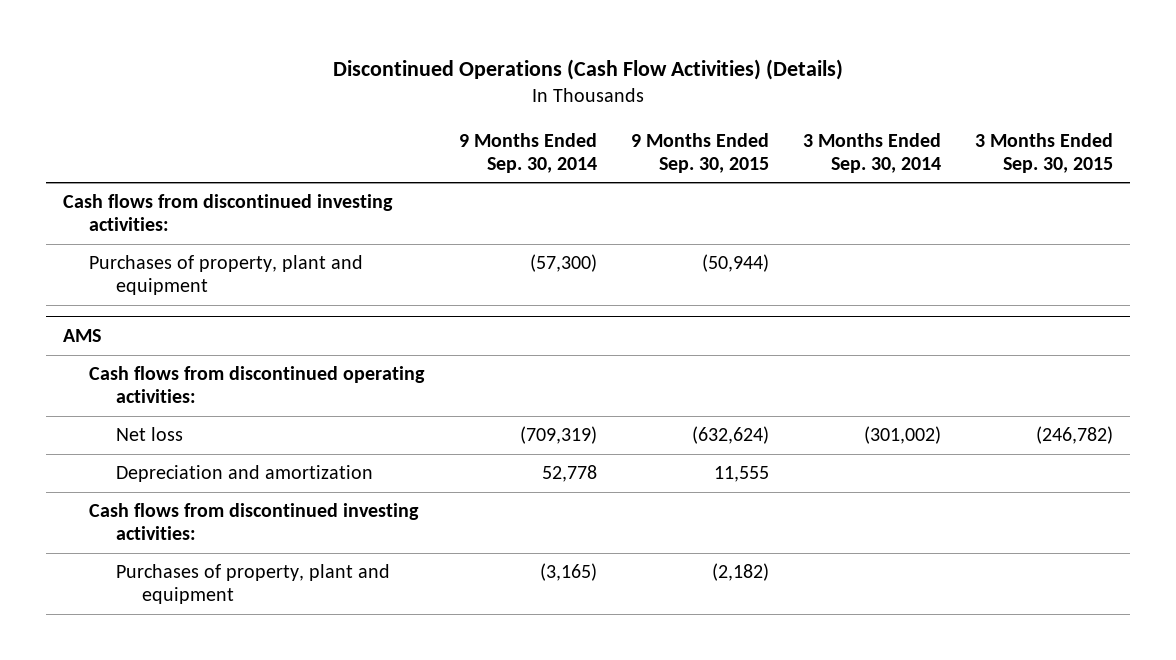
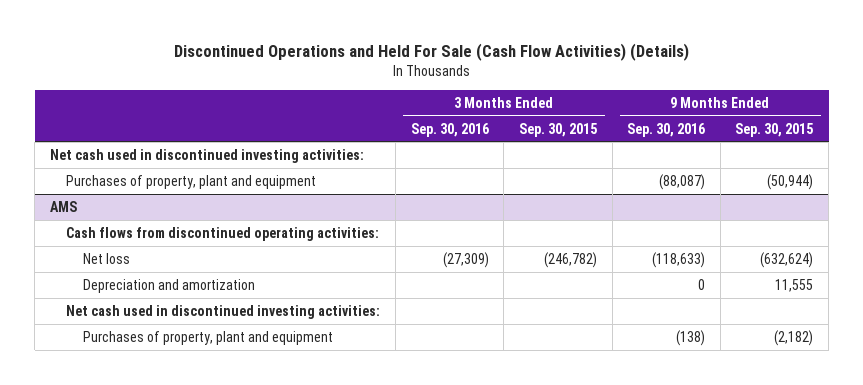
- Discontinued Operations (Cash Flow Activities) (Details)
+ Discontinued Operations and Held For Sale (Cash Flow Activities) (Details)
- | 9 Months Ended Sep. 30, 2014 | 9 Months Ended Sep. 30, 2015 | 3 Months Ended Sep. 30, 2014 | 3 Months Ended Sep. 30, 2015
+ | 3 Months Ended Sep. 30, 2016 | 3 Months Ended Sep. 30, 2015 | 9 Months Ended Sep. 30, 2016 | 9 Months Ended Sep. 30, 2015
- Cash flows from discontinued investing activities:
+ Net cash used in discontinued investing activities:
@ AMS
- Cash flows from discontinued investing activities:
+ Net cash used in discontinued investing activities:

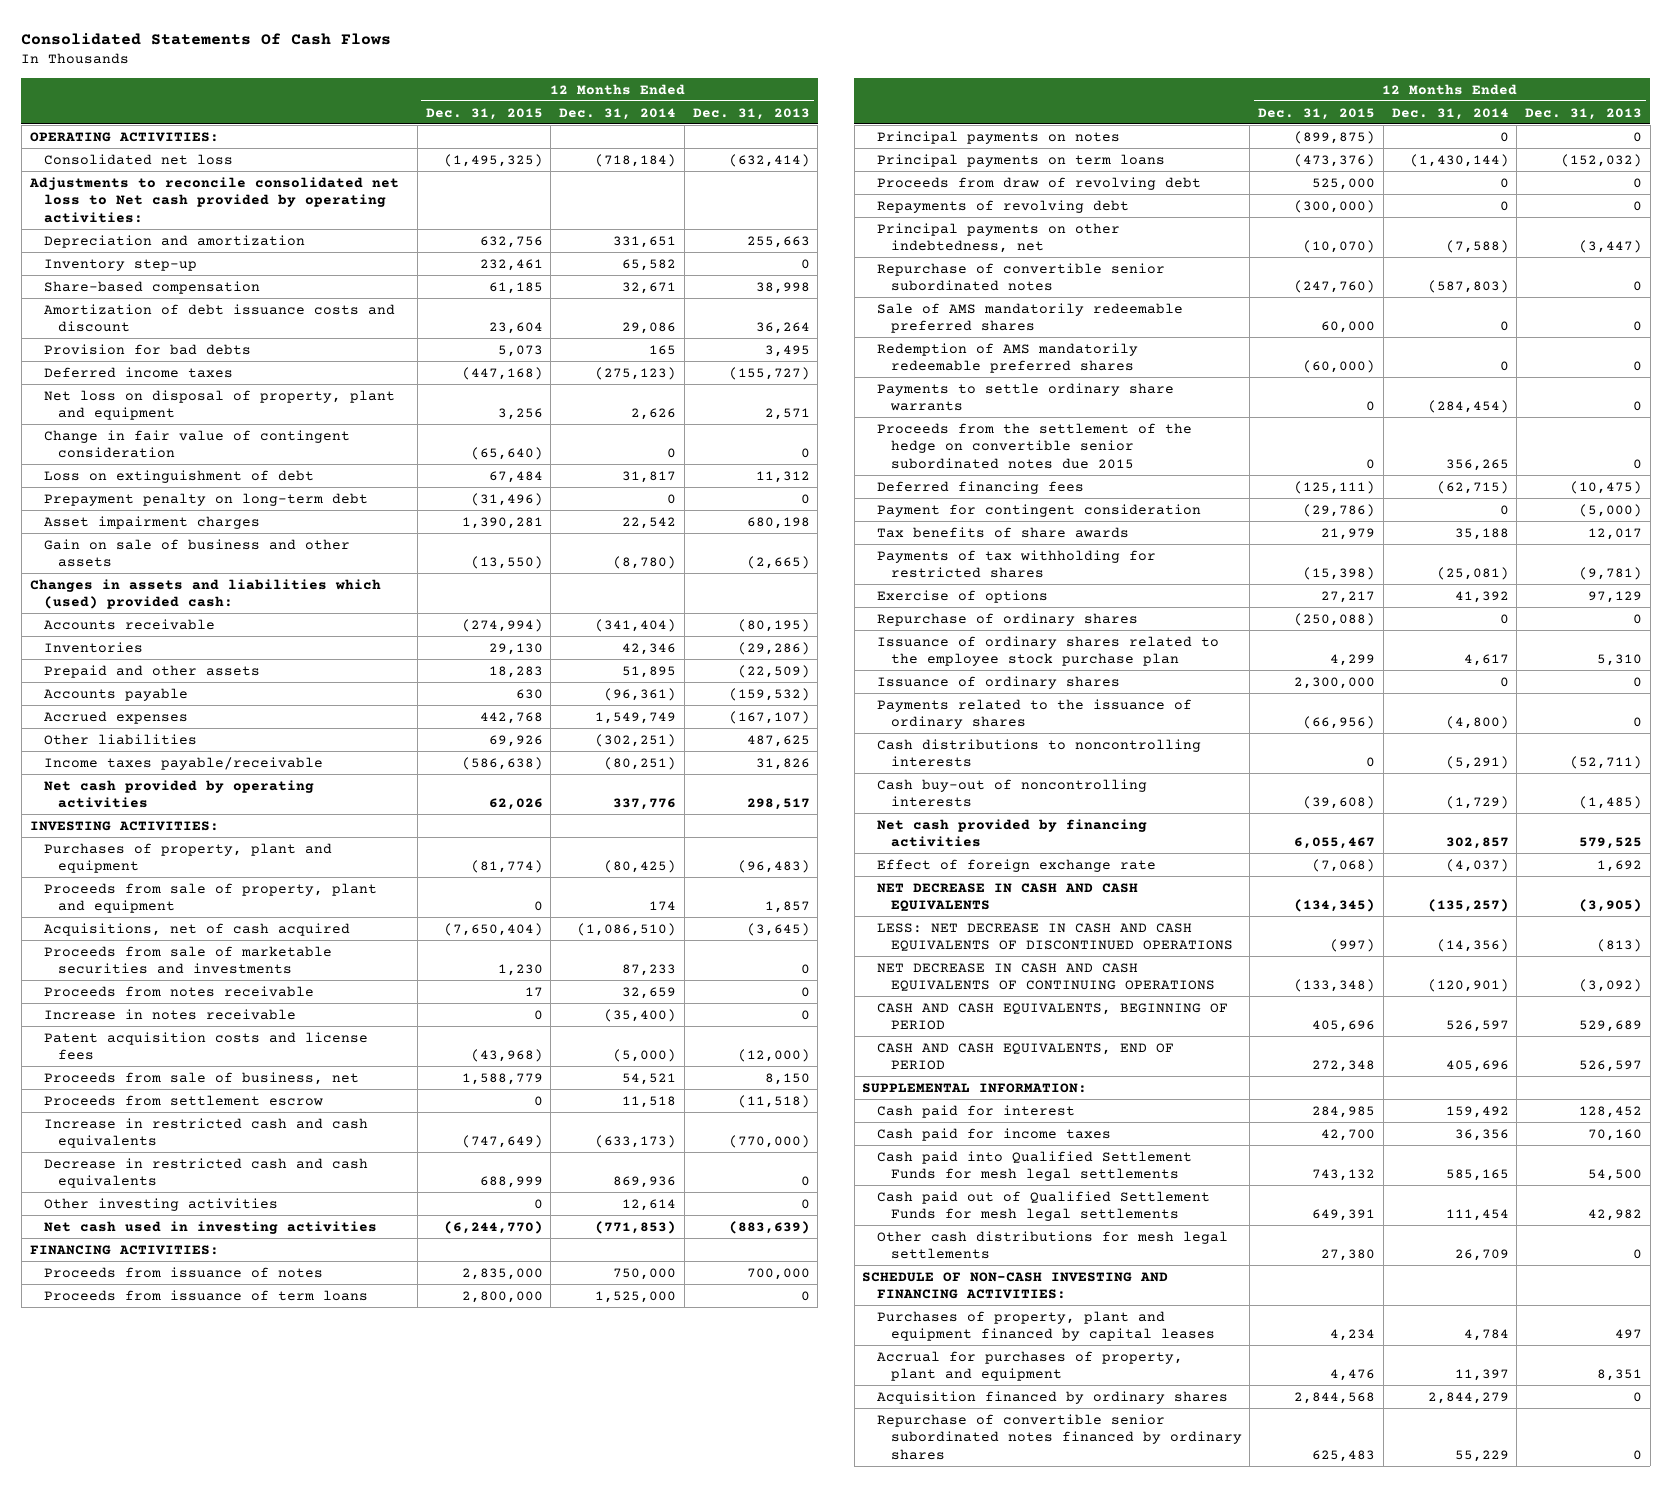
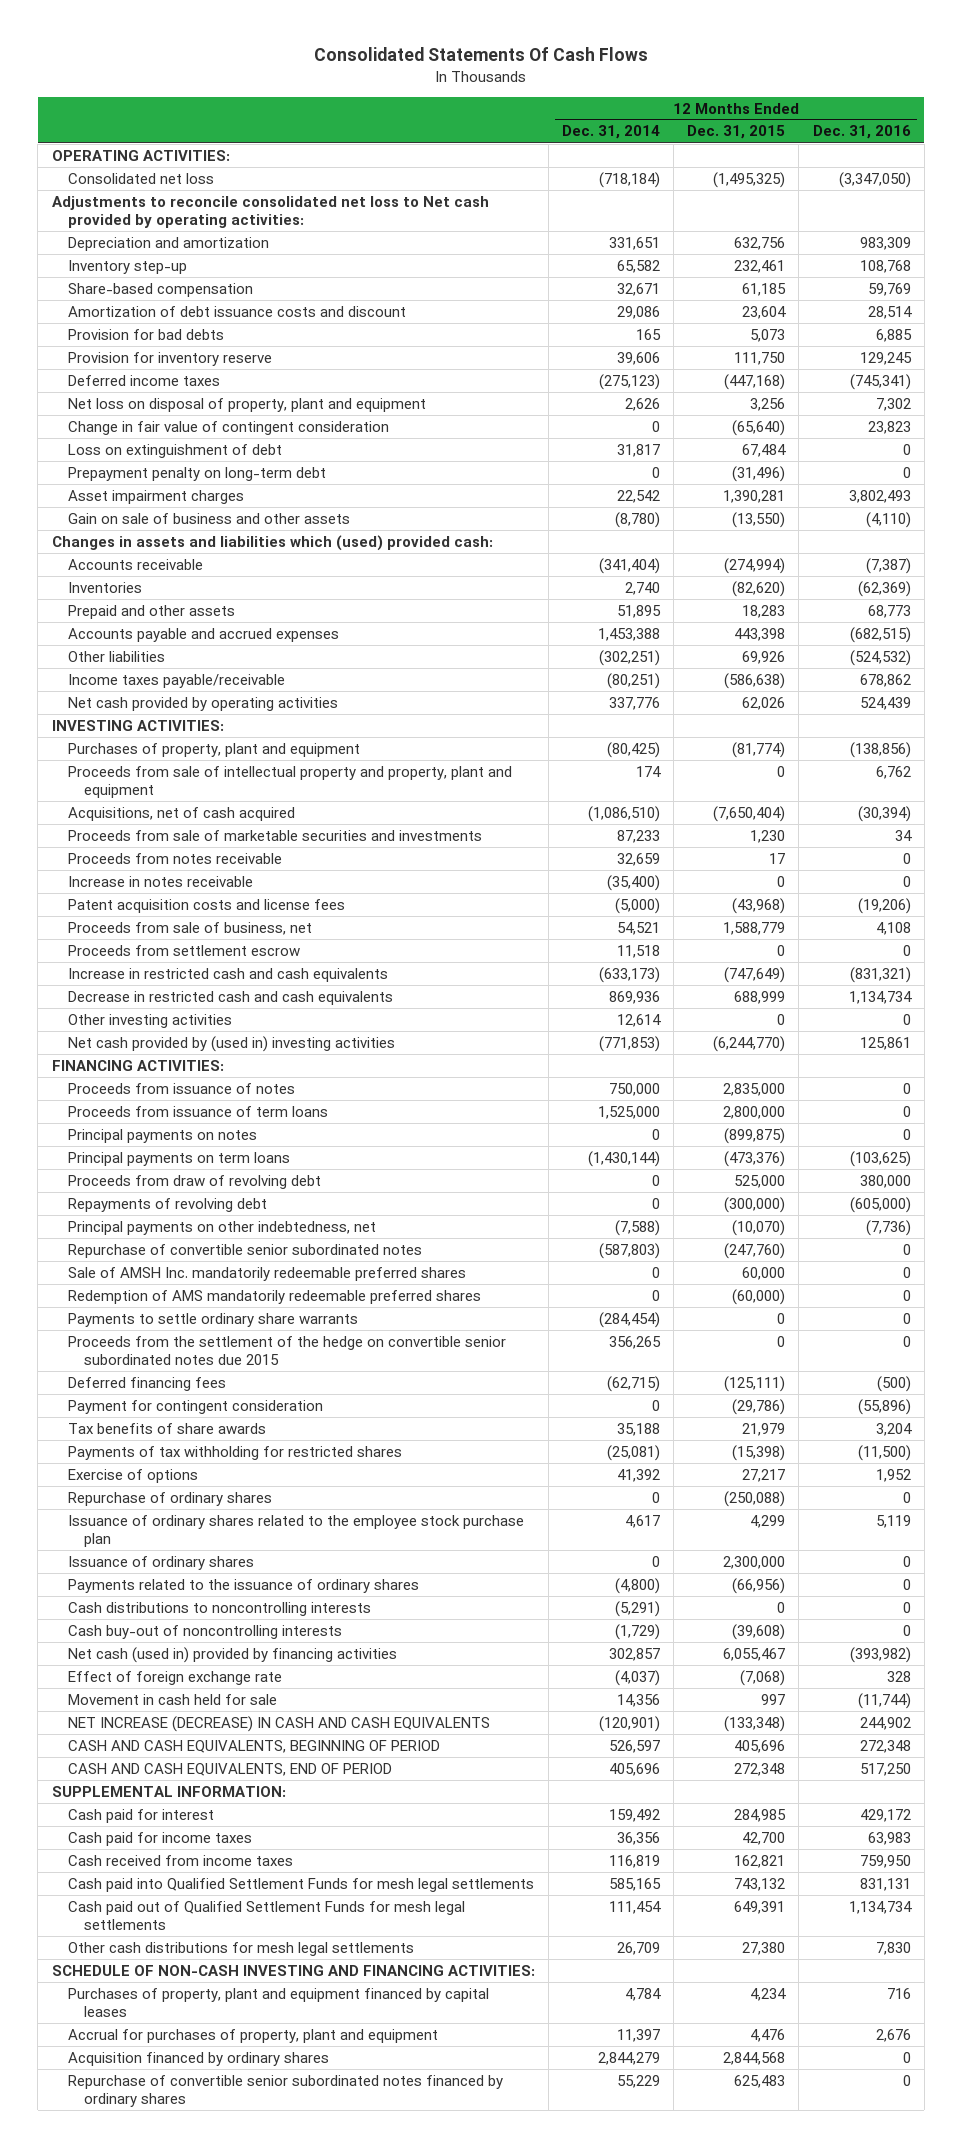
- | 12 Months Ended Dec. 31, 2015 | 12 Months Ended Dec. 31, 2014 | 12 Months Ended Dec. 31, 2013
+ | 12 Months Ended Dec. 31, 2014 | 12 Months Ended Dec. 31, 2015 | 12 Months Ended Dec. 31, 2016
+ Provision for inventory reserve | 39,606 | 111,750 | 129,245
- Inventories | 29,130 | 42,346 | (29,286)
+ Inventories | 2,740 | (82,620) | (62,369)
- Accounts payable | 630 | (96,361) | (159,532)
- Accrued expenses | 442,768 | 1,549,749 | (167,107)
+ Accounts payable and accrued expenses | 1,453,388 | 443,398 | (682,515)
- Proceeds from sale of property, plant and equipment | 0 | 174 | 1,857
+ Proceeds from sale of intellectual property and property, plant and equipment | 174 | 0 | 6,762
- Net cash used in investing activities | (6,244,770) | (771,853) | (883,639)
+ Net cash provided by (used in) investing activities | (771,853) | (6,244,770) | 125,861
- Sale of AMS mandatorily redeemable preferred shares | 60,000 | 0 | 0
+ Sale of AMSH Inc. mandatorily redeemable preferred shares | 0 | 60,000 | 0
- Net cash provided by financing activities | 6,055,467 | 302,857 | 579,525
+ Net cash (used in) provided by financing activities | 302,857 | 6,055,467 | (393,982)
- NET DECREASE IN CASH AND CASH EQUIVALENTS | (134,345) | (135,257) | (3,905)
- LESS: NET DECREASE IN CASH AND CASH EQUIVALENTS OF DISCONTINUED OPERATIONS | (997) | (14,356) | (813)
- NET DECREASE IN CASH AND CASH EQUIVALENTS OF CONTINUING OPERATIONS | (133,348) | (120,901) | (3,092)
+ Movement in cash held for sale | 14,356 | 997 | (11,744)
+ NET INCREASE (DECREASE) IN CASH AND CASH EQUIVALENTS | (120,901) | (133,348) | 244,902
+ Cash received from income taxes | 116,819 | 162,821 | 759,950

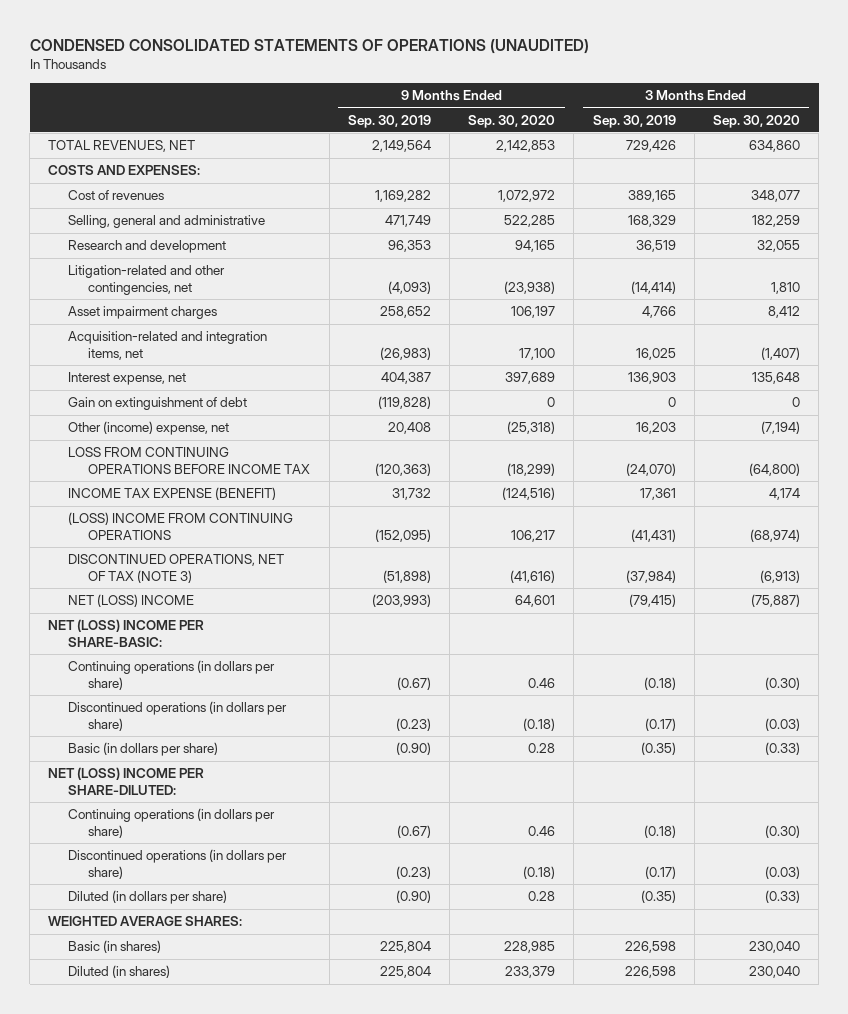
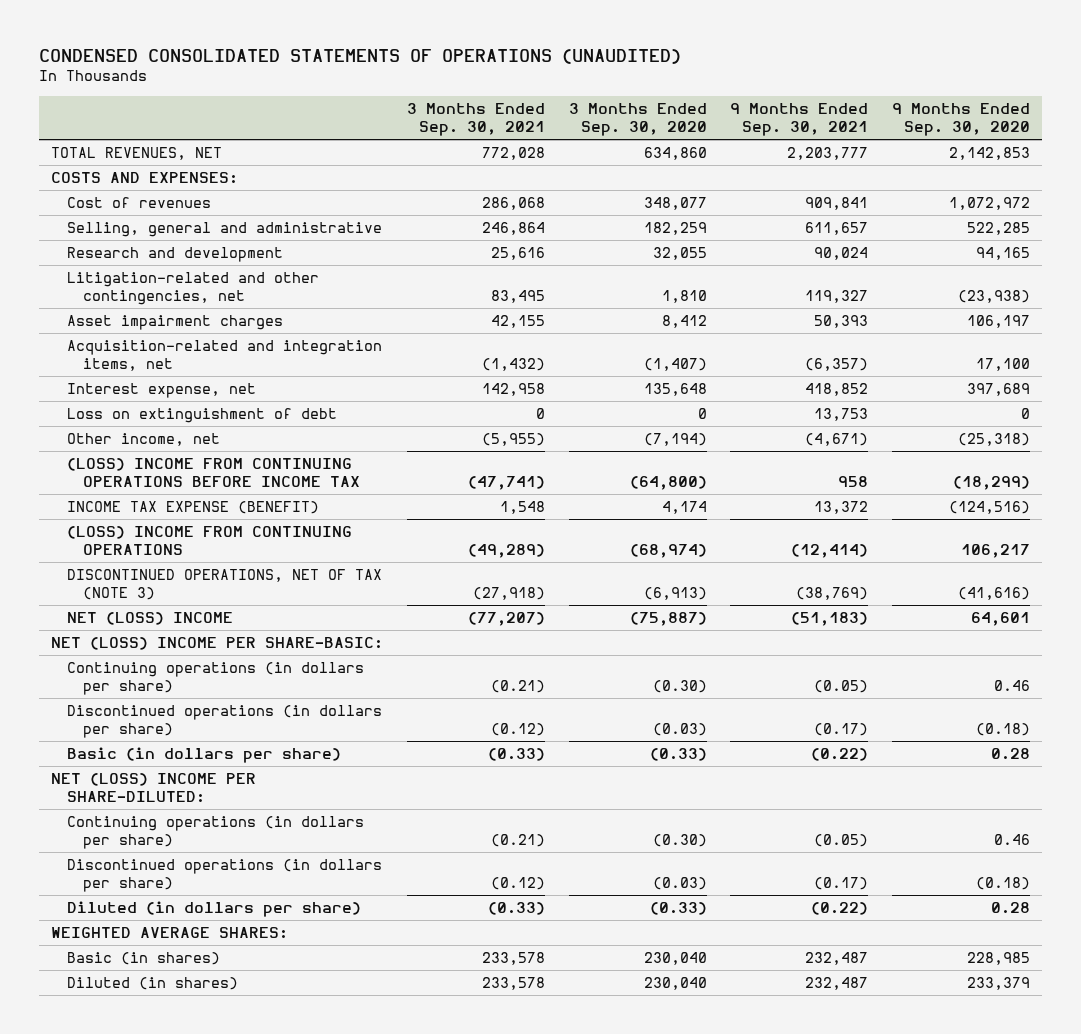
- | 9 Months Ended Sep. 30, 2019 | 9 Months Ended Sep. 30, 2020 | 3 Months Ended Sep. 30, 2019 | 3 Months Ended Sep. 30, 2020
+ | 3 Months Ended Sep. 30, 2021 | 3 Months Ended Sep. 30, 2020 | 9 Months Ended Sep. 30, 2021 | 9 Months Ended Sep. 30, 2020
- Gain on extinguishment of debt | (119,828) | 0 | 0 | 0
- Other (income) expense, net | 20,408 | (25,318) | 16,203 | (7,194)
- LOSS FROM CONTINUING OPERATIONS BEFORE INCOME TAX | (120,363) | (18,299) | (24,070) | (64,800)
+ Loss on extinguishment of debt | 0 | 0 | 13,753 | 0
+ Other income, net | (5,955) | (7,194) | (4,671) | (25,318)
+ (LOSS) INCOME FROM CONTINUING OPERATIONS BEFORE INCOME TAX | (47,741) | (64,800) | 958 | (18,299)

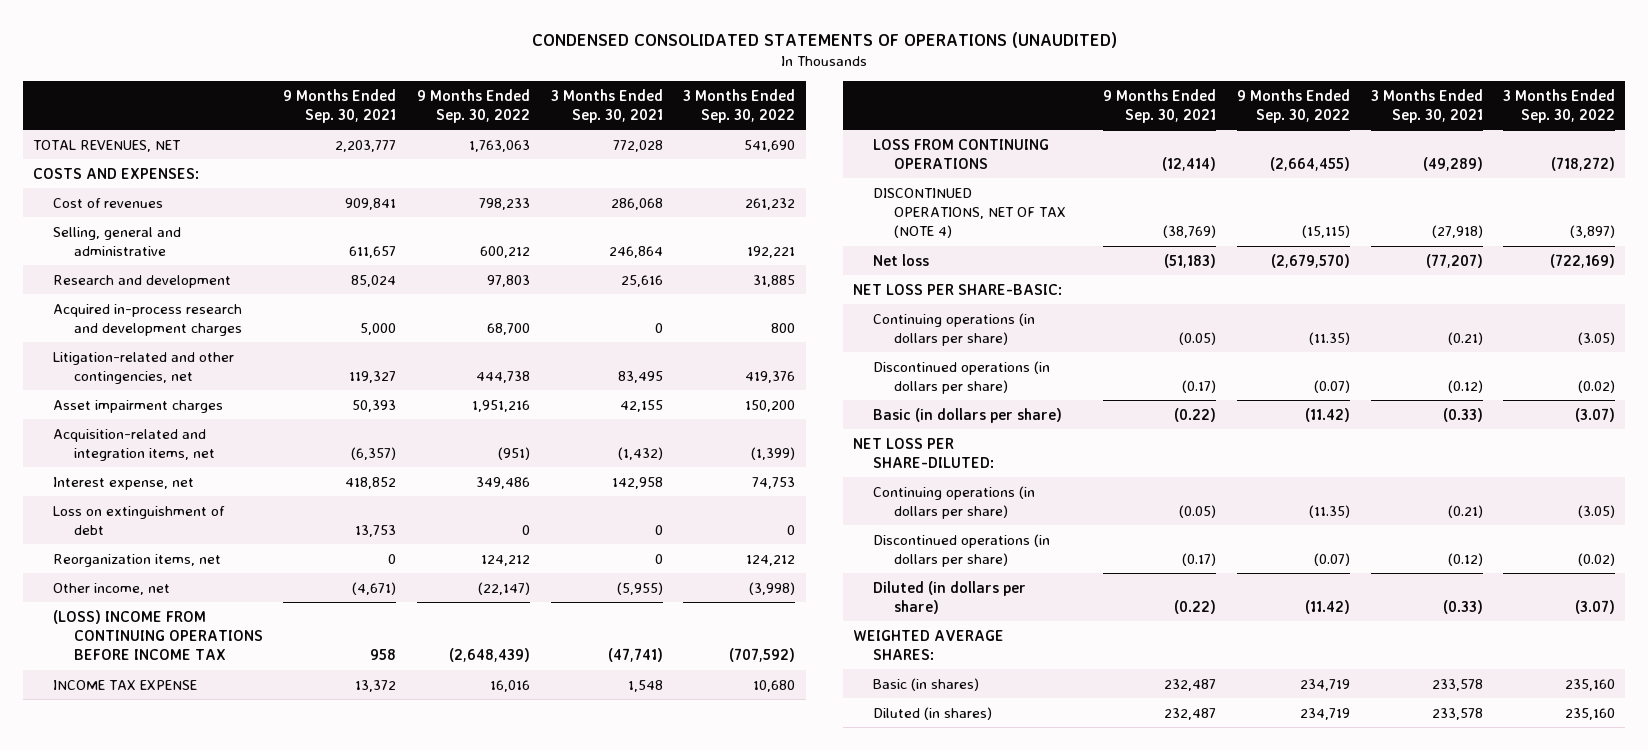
- | 3 Months Ended Sep. 30, 2021 | 3 Months Ended Sep. 30, 2020 | 9 Months Ended Sep. 30, 2021 | 9 Months Ended Sep. 30, 2020
+ | 9 Months Ended Sep. 30, 2021 | 9 Months Ended Sep. 30, 2022 | 3 Months Ended Sep. 30, 2021 | 3 Months Ended Sep. 30, 2022
- Research and development | 25,616 | 32,055 | 90,024 | 94,165
+ Research and development | 85,024 | 97,803 | 25,616 | 31,885
+ Acquired in-process research and development charges | 5,000 | 68,700 | 0 | 800
+ Reorganization items, net | 0 | 124,212 | 0 | 124,212
- INCOME TAX EXPENSE (BENEFIT) | 1,548 | 4,174 | 13,372 | (124,516)
- (LOSS) INCOME FROM CONTINUING OPERATIONS | (49,289) | (68,974) | (12,414) | 106,217
- DISCONTINUED OPERATIONS, NET OF TAX (NOTE 3) | (27,918) | (6,913) | (38,769) | (41,616)
- NET (LOSS) INCOME | (77,207) | (75,887) | (51,183) | 64,601
- NET (LOSS) INCOME PER SHARE-BASIC:
+ INCOME TAX EXPENSE | 13,372 | 16,016 | 1,548 | 10,680
+ LOSS FROM CONTINUING OPERATIONS | (12,414) | (2,664,455) | (49,289) | (718,272)
+ DISCONTINUED OPERATIONS, NET OF TAX (NOTE 4) | (38,769) | (15,115) | (27,918) | (3,897)
+ Net loss | (51,183) | (2,679,570) | (77,207) | (722,169)
+ NET LOSS PER SHARE-BASIC:
- NET (LOSS) INCOME PER SHARE-DILUTED:
+ NET LOSS PER SHARE-DILUTED:

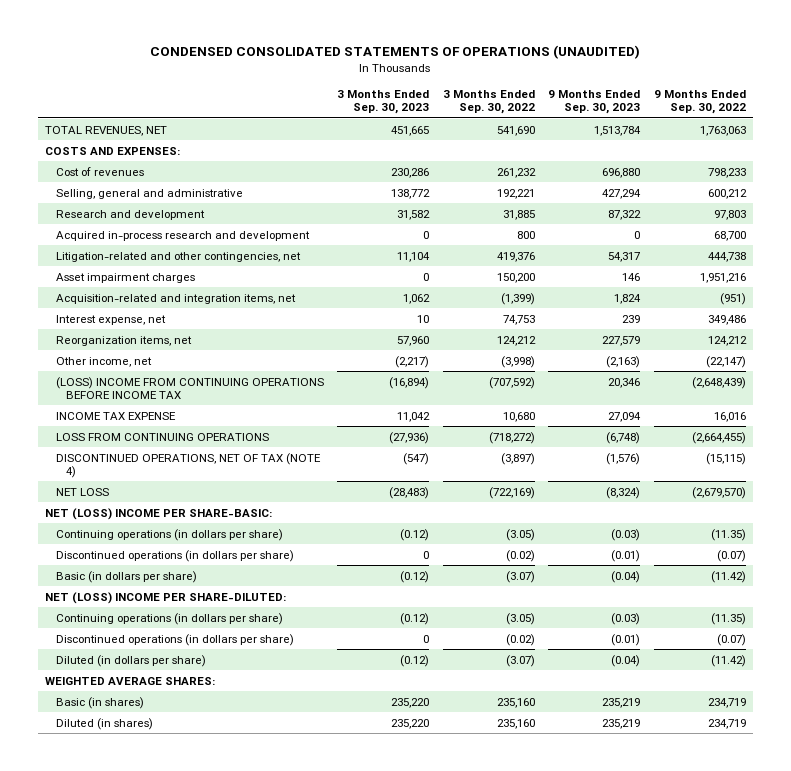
- | 9 Months Ended Sep. 30, 2021 | 9 Months Ended Sep. 30, 2022 | 3 Months Ended Sep. 30, 2021 | 3 Months Ended Sep. 30, 2022
+ | 3 Months Ended Sep. 30, 2023 | 3 Months Ended Sep. 30, 2022 | 9 Months Ended Sep. 30, 2023 | 9 Months Ended Sep. 30, 2022
- Acquired in-process research and development charges | 5,000 | 68,700 | 0 | 800
+ Acquired in-process research and development | 0 | 800 | 0 | 68,700
- Loss on extinguishment of debt | 13,753 | 0 | 0 | 0
- Net loss | (51,183) | (2,679,570) | (77,207) | (722,169)
- NET LOSS PER SHARE-BASIC:
+ NET LOSS | (28,483) | (722,169) | (8,324) | (2,679,570)
+ NET (LOSS) INCOME PER SHARE-BASIC:
- NET LOSS PER SHARE-DILUTED:
+ NET (LOSS) INCOME PER SHARE-DILUTED:

